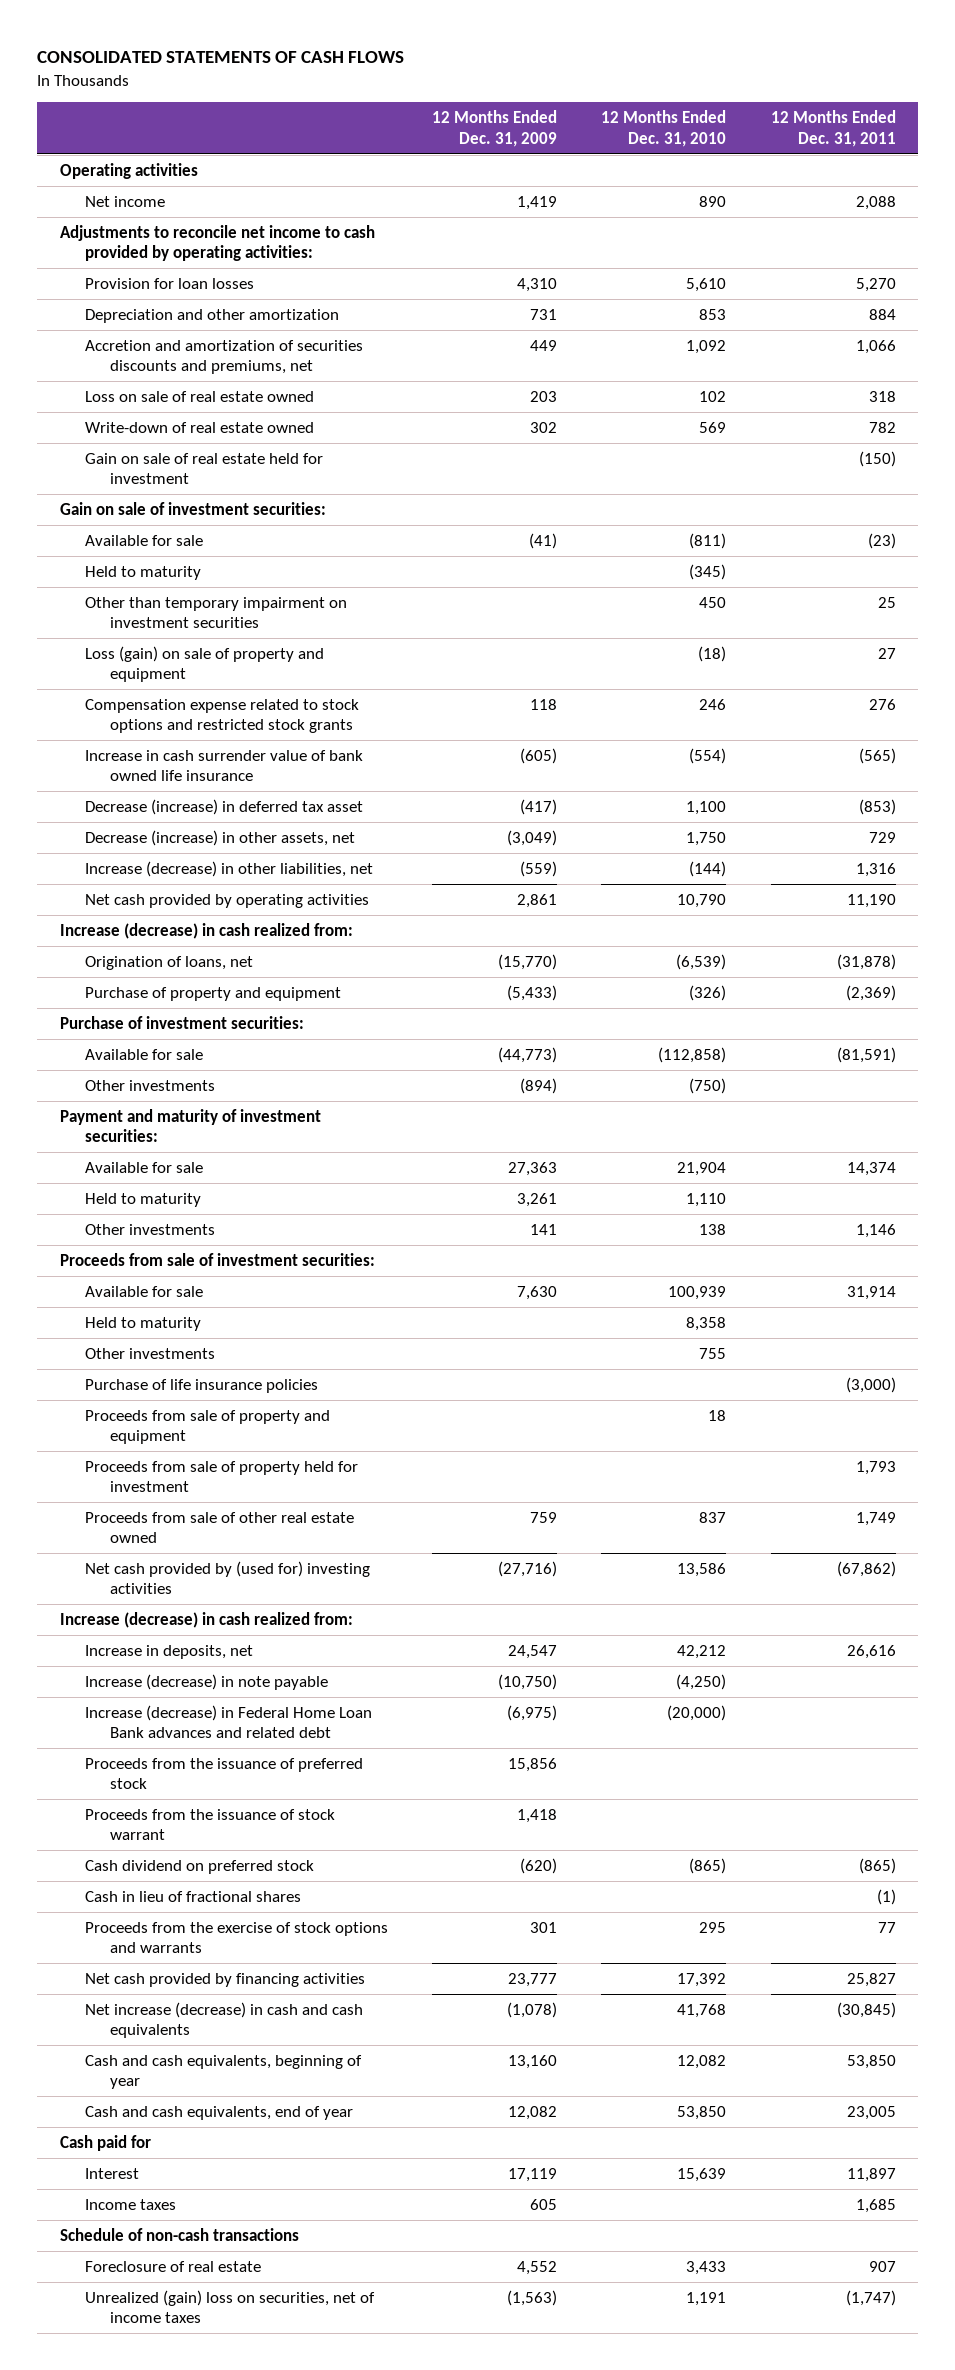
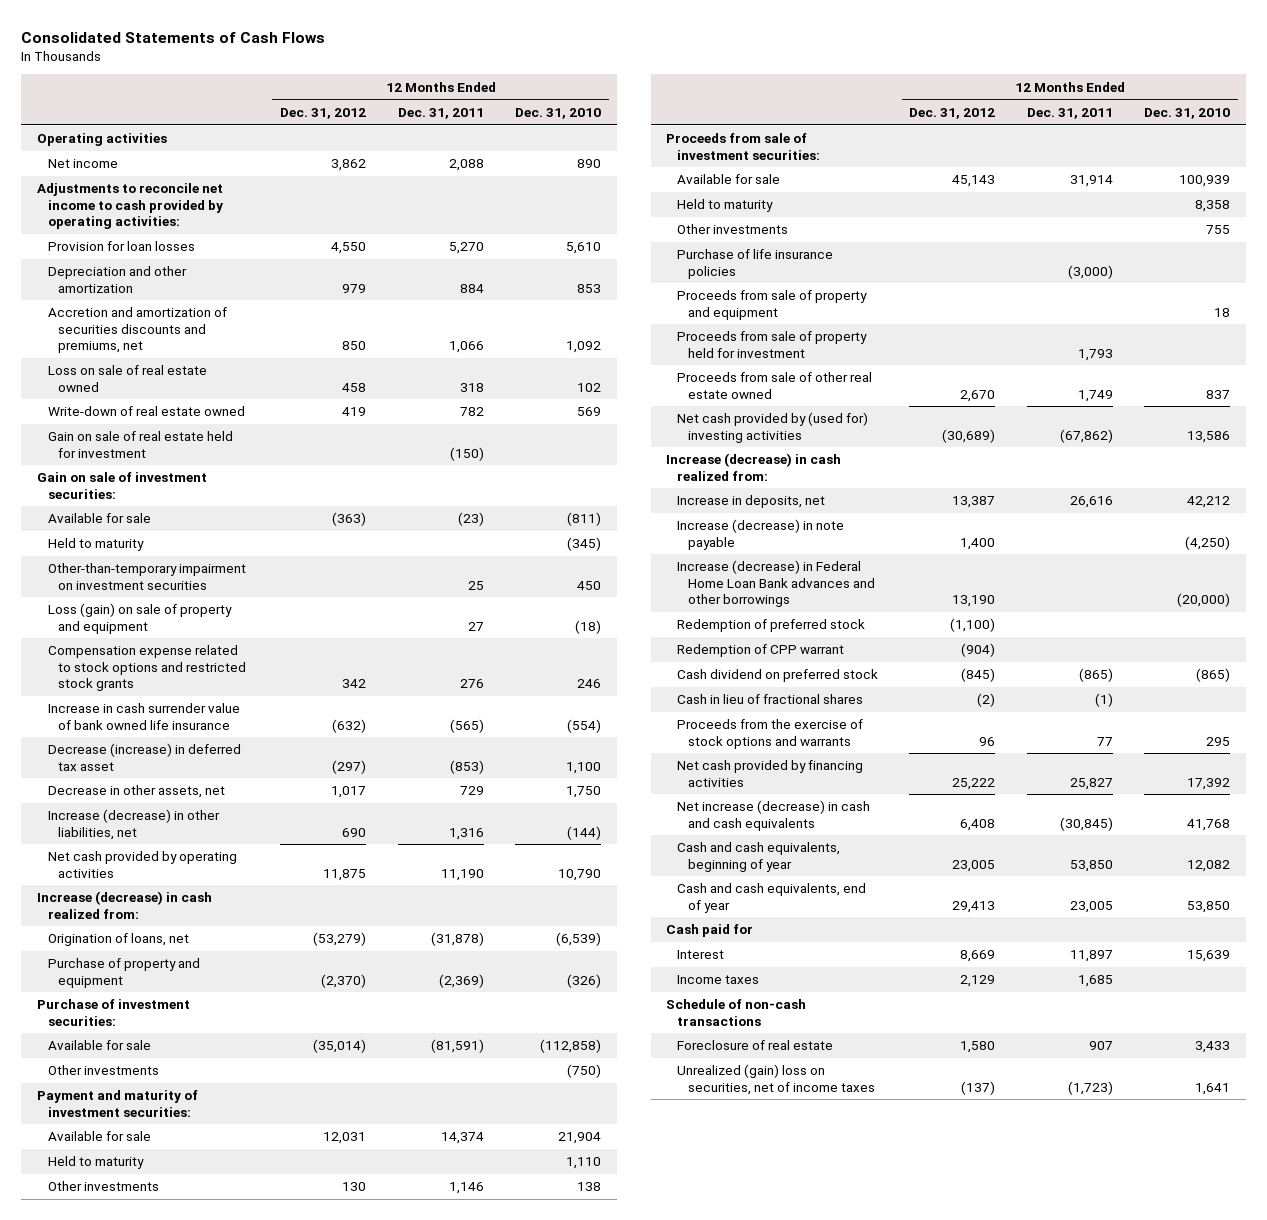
- CONSOLIDATED STATEMENTS OF CASH FLOWS
+ Consolidated Statements of Cash Flows
- | 12 Months Ended Dec. 31, 2009 | 12 Months Ended Dec. 31, 2010 | 12 Months Ended Dec. 31, 2011
+ | 12 Months Ended Dec. 31, 2012 | 12 Months Ended Dec. 31, 2011 | 12 Months Ended Dec. 31, 2010
- Other than temporary impairment on investment securities | | 450 | 25
+ Other-than-temporary impairment on investment securities | | 25 | 450
- Decrease (increase) in other assets, net | (3,049) | 1,750 | 729
+ Decrease in other assets, net | 1,017 | 729 | 1,750
- Increase (decrease) in Federal Home Loan Bank advances and related debt | (6,975) | (20,000) |
- Proceeds from the issuance of preferred stock | 15,856 | |
- Proceeds from the issuance of stock warrant | 1,418 | |
+ Increase (decrease) in Federal Home Loan Bank advances and other borrowings | 13,190 | | (20,000)
+ Redemption of preferred stock | (1,100) | |
+ Redemption of CPP warrant | (904) | |
- Unrealized (gain) loss on securities, net of income taxes | (1,563) | 1,191 | (1,747)
+ Unrealized (gain) loss on securities, net of income taxes | (137) | (1,723) | 1,641

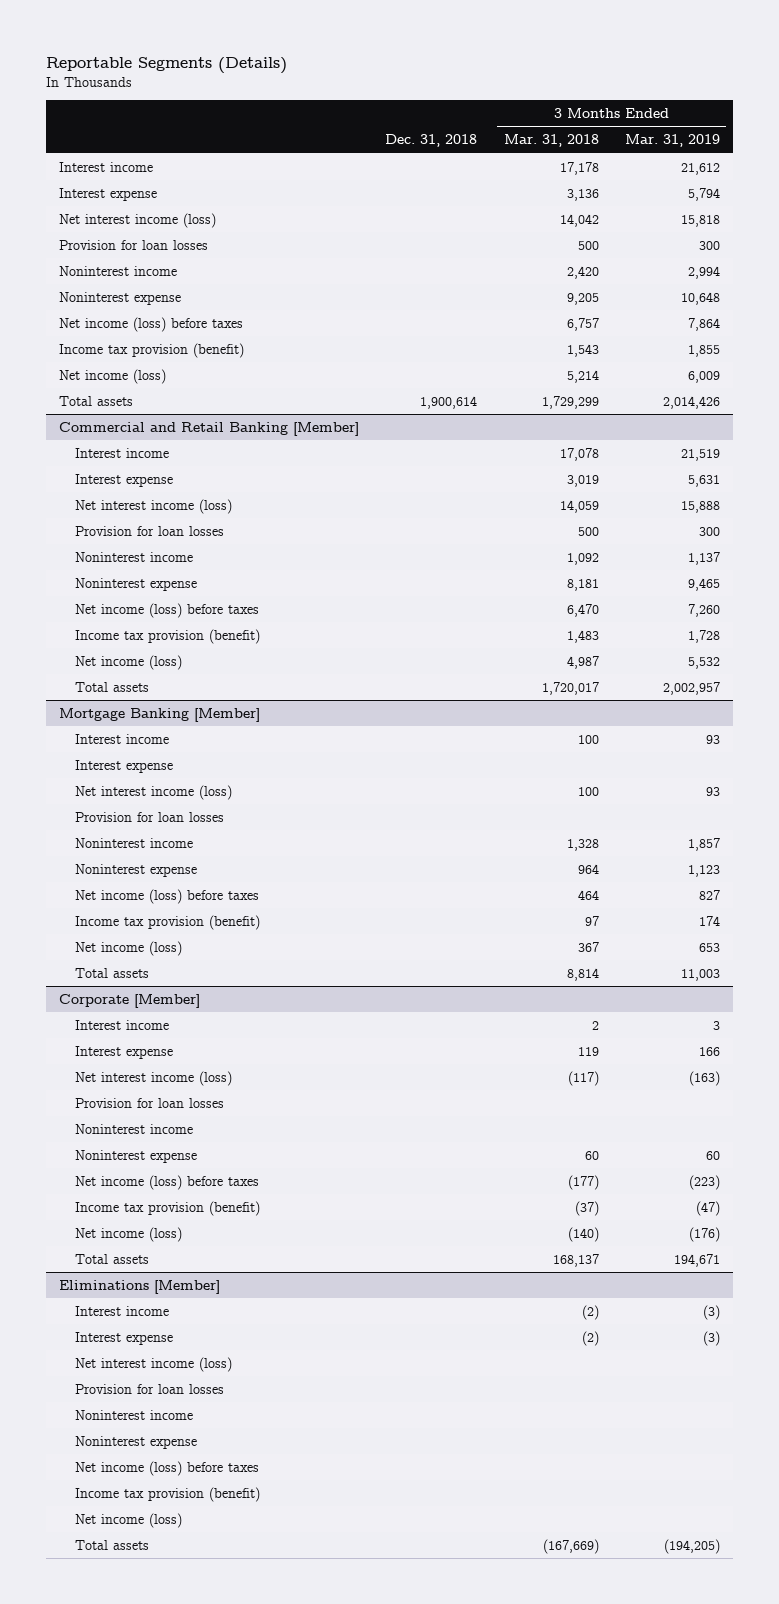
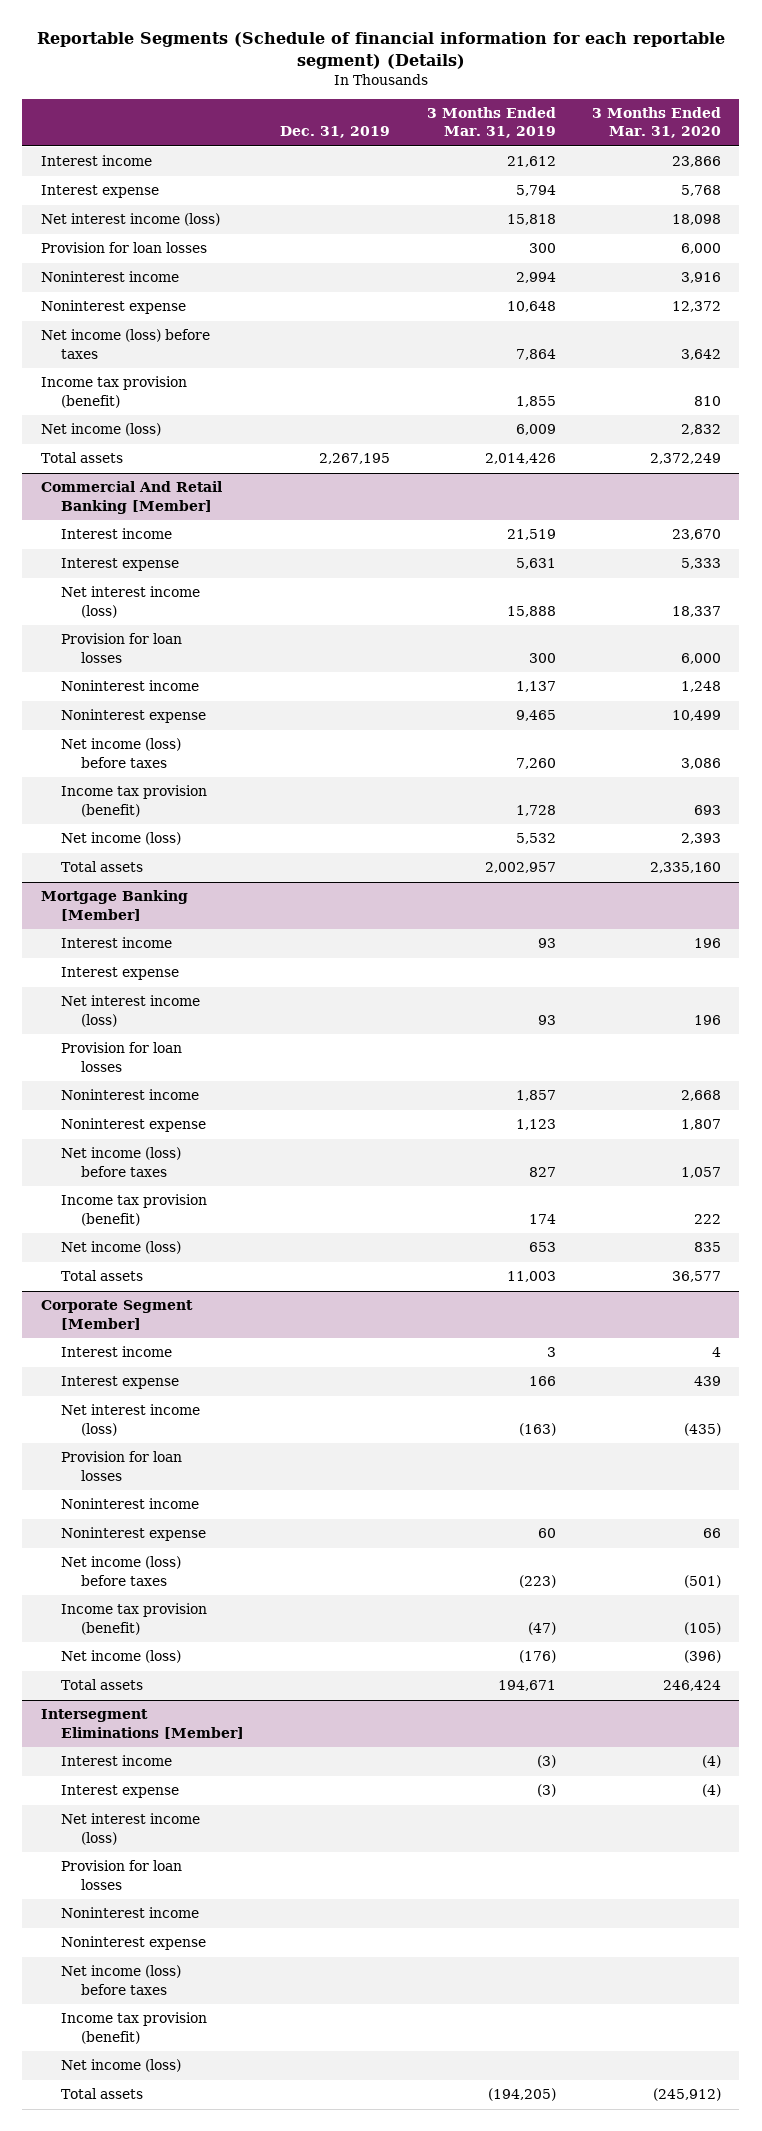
- Reportable Segments (Details)
+ Reportable Segments (Schedule of financial information for each reportable segment) (Details)
- | Dec. 31, 2018 | 3 Months Ended Mar. 31, 2018 | 3 Months Ended Mar. 31, 2019
+ | Dec. 31, 2019 | 3 Months Ended Mar. 31, 2019 | 3 Months Ended Mar. 31, 2020
- Commercial and Retail Banking [Member]
+ Commercial And Retail Banking [Member]
- Corporate [Member]
+ Corporate Segment [Member]
- Eliminations [Member]
+ Intersegment Eliminations [Member]

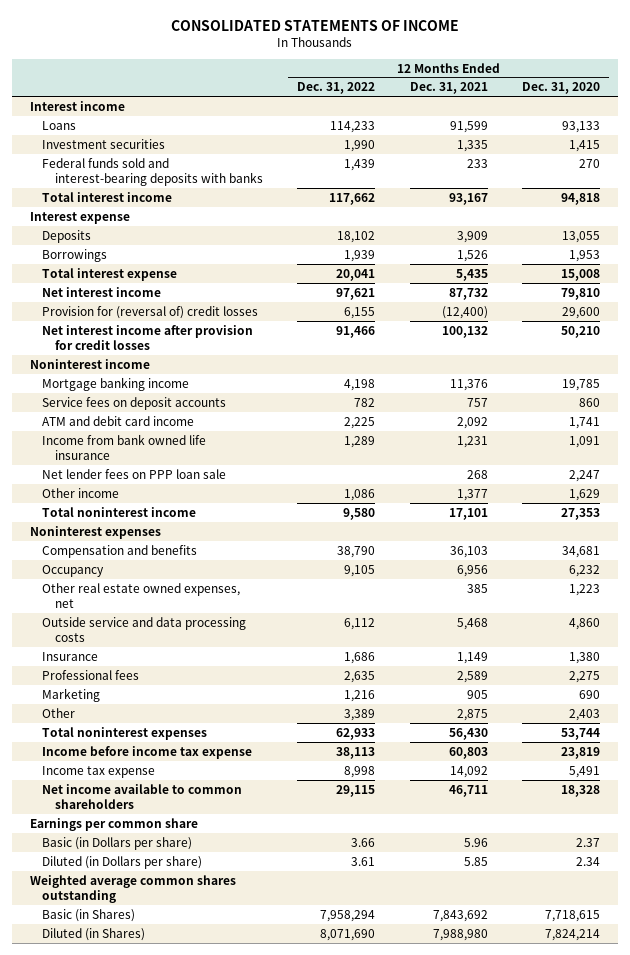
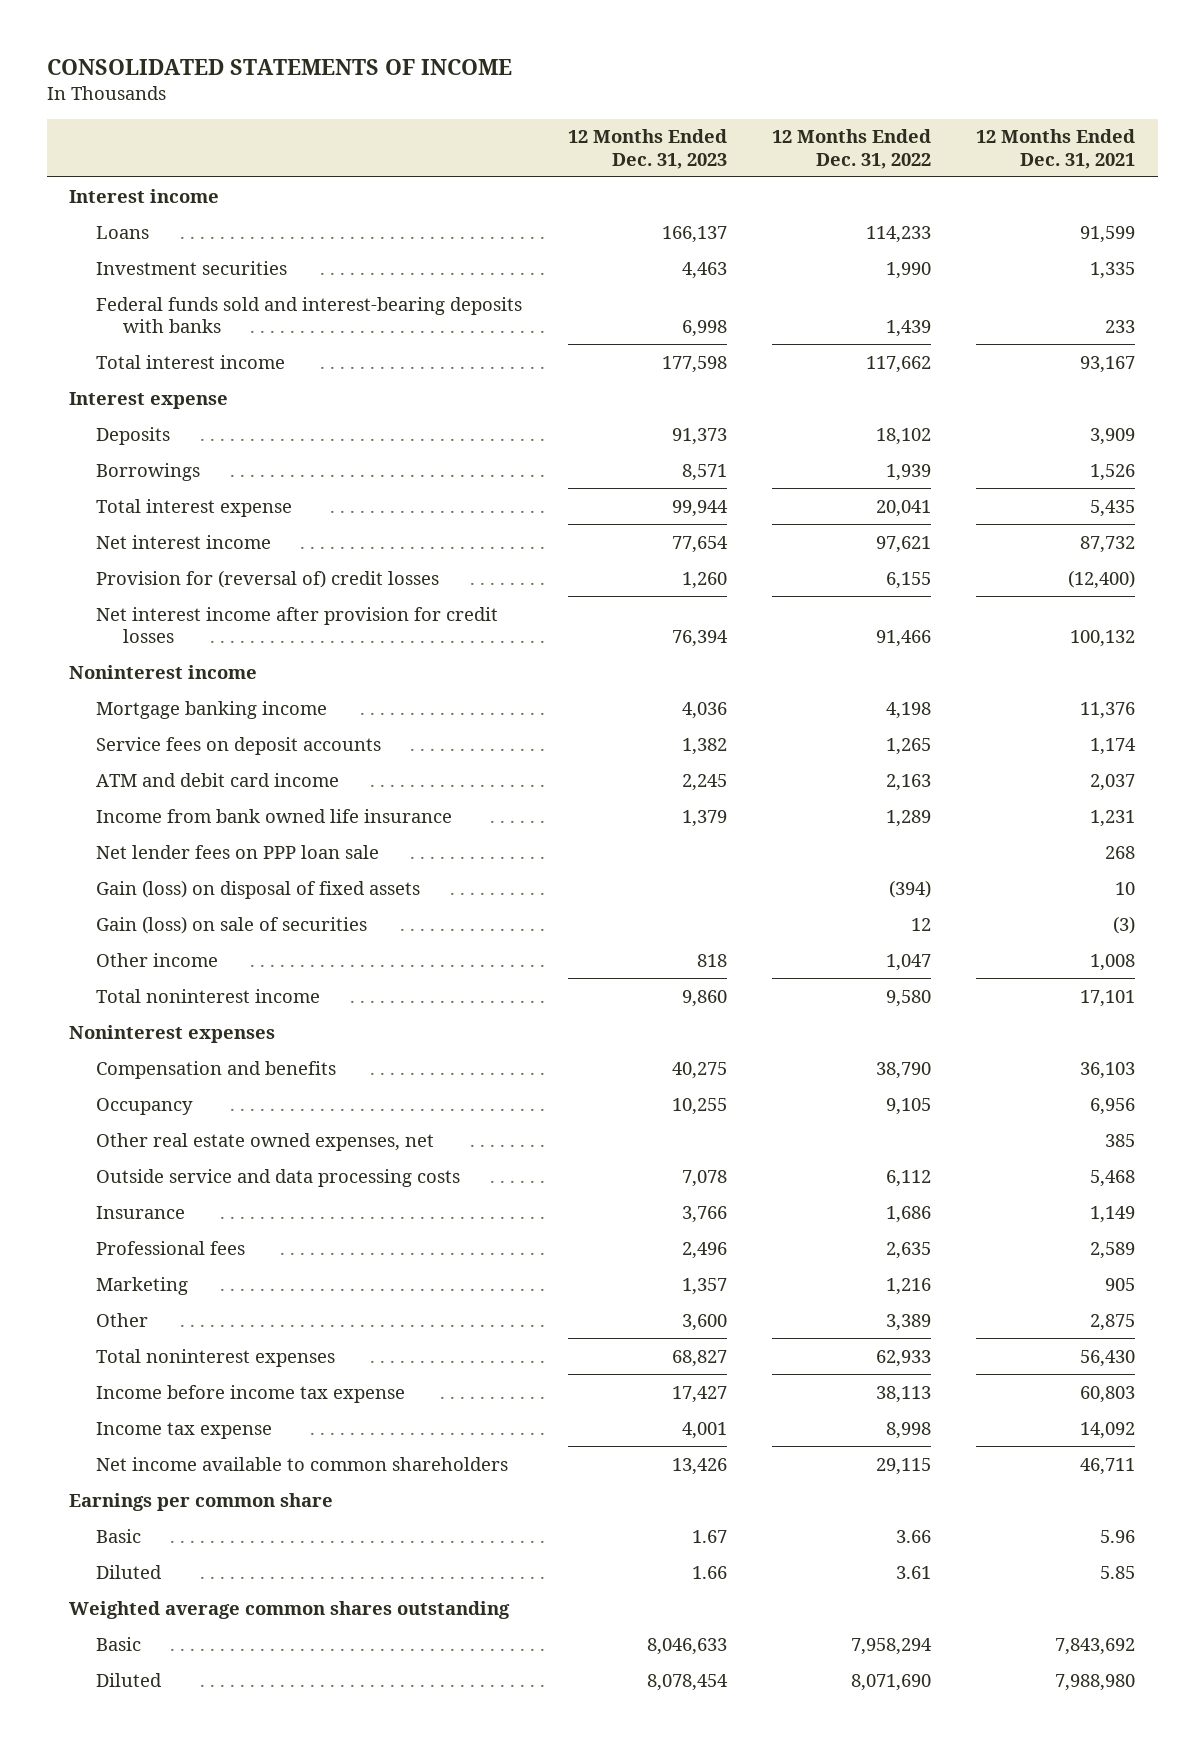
- | 12 Months Ended Dec. 31, 2022 | 12 Months Ended Dec. 31, 2021 | 12 Months Ended Dec. 31, 2020
+ | 12 Months Ended Dec. 31, 2023 | 12 Months Ended Dec. 31, 2022 | 12 Months Ended Dec. 31, 2021
- Service fees on deposit accounts | 782 | 757 | 860
- ATM and debit card income | 2,225 | 2,092 | 1,741
+ Service fees on deposit accounts | 1,382 | 1,265 | 1,174
+ ATM and debit card income | 2,245 | 2,163 | 2,037
- Other income | 1,086 | 1,377 | 1,629
+ Gain (loss) on disposal of fixed assets | | (394) | 10
+ Gain (loss) on sale of securities | | 12 | (3)
+ Other income | 818 | 1,047 | 1,008
- Basic (in Dollars per share) | 3.66 | 5.96 | 2.37
- Diluted (in Dollars per share) | 3.61 | 5.85 | 2.34
+ Basic | 1.67 | 3.66 | 5.96
+ Diluted | 1.66 | 3.61 | 5.85
- Basic (in Shares) | 7,958,294 | 7,843,692 | 7,718,615
- Diluted (in Shares) | 8,071,690 | 7,988,980 | 7,824,214
+ Basic | 8,046,633 | 7,958,294 | 7,843,692
+ Diluted | 8,078,454 | 8,071,690 | 7,988,980

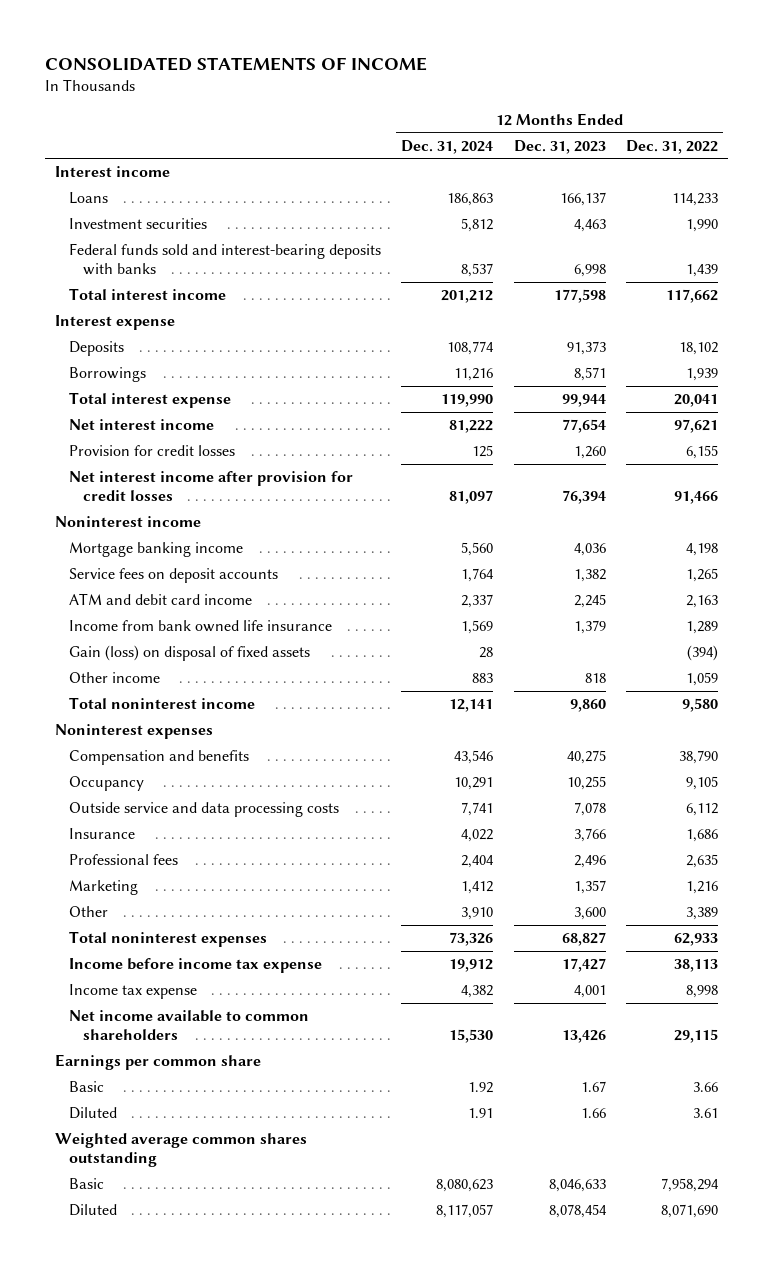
- | 12 Months Ended Dec. 31, 2023 | 12 Months Ended Dec. 31, 2022 | 12 Months Ended Dec. 31, 2021
+ | 12 Months Ended Dec. 31, 2024 | 12 Months Ended Dec. 31, 2023 | 12 Months Ended Dec. 31, 2022
- Provision for (reversal of) credit losses | 1,260 | 6,155 | (12,400)
+ Provision for credit losses | 125 | 1,260 | 6,155
- Net lender fees on PPP loan sale | | | 268
- Gain (loss) on sale of securities | | 12 | (3)
- Other income | 818 | 1,047 | 1,008
+ Other income | 883 | 818 | 1,059
- Other real estate owned expenses, net | | | 385

